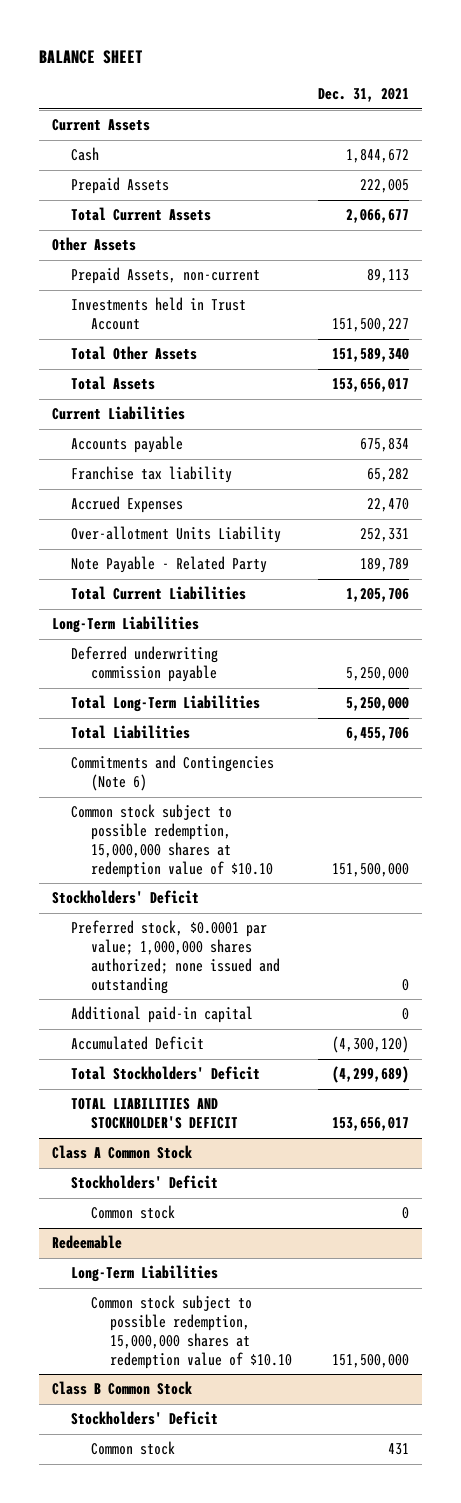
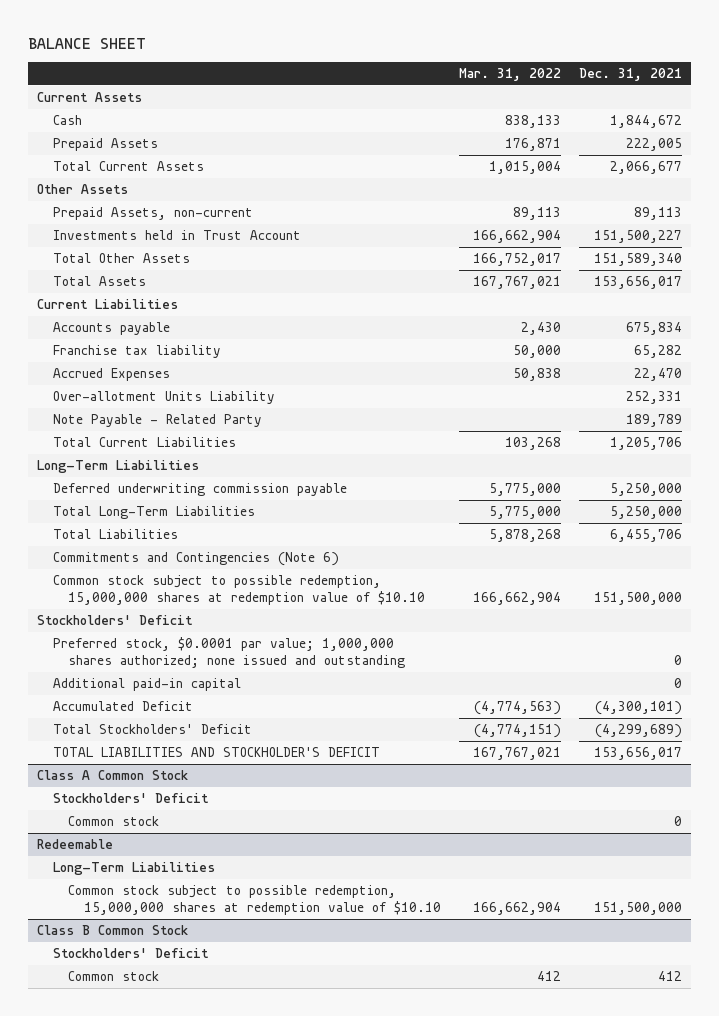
- | Dec. 31, 2021
+ | Mar. 31, 2022 | Dec. 31, 2021
- Accumulated Deficit | (4,300,120)
+ Accumulated Deficit | (4,774,563) | (4,300,101)
@ Class B Common Stock
- Common stock | 431
+ Common stock | 412 | 412

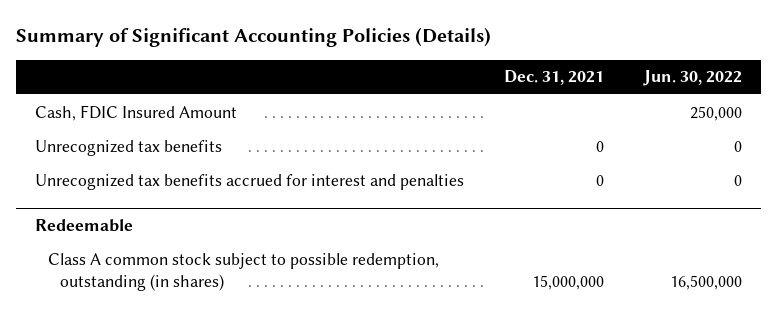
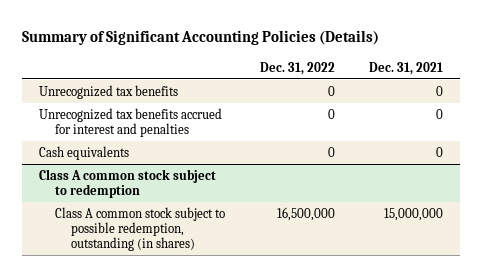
- | Dec. 31, 2021 | Jun. 30, 2022
+ | Dec. 31, 2022 | Dec. 31, 2021
- Cash, FDIC Insured Amount | | 250,000
- Redeemable
+ Cash equivalents | 0 | 0
+ Class A common stock subject to redemption

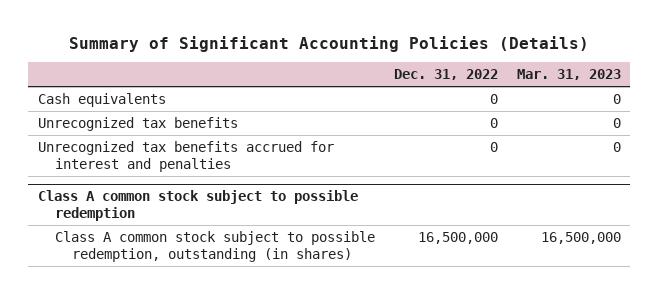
- | Dec. 31, 2022 | Dec. 31, 2021
+ | Dec. 31, 2022 | Mar. 31, 2023
moved up: Cash equivalents | 0 | 0
- Class A common stock subject to redemption
+ Class A common stock subject to possible redemption

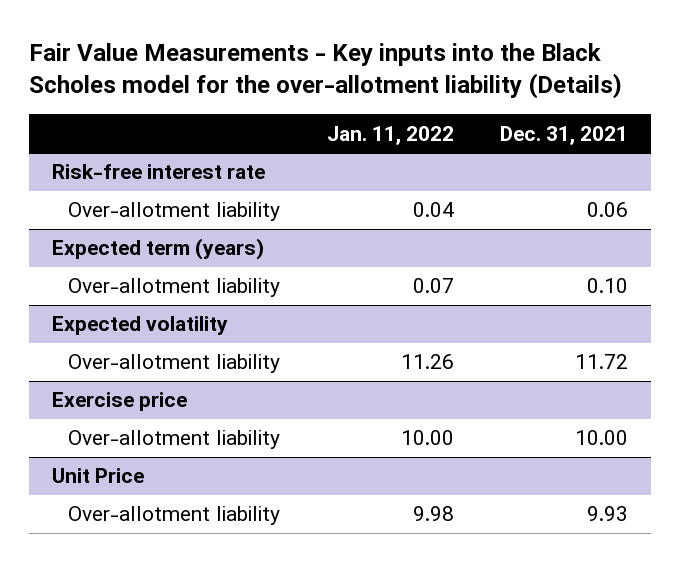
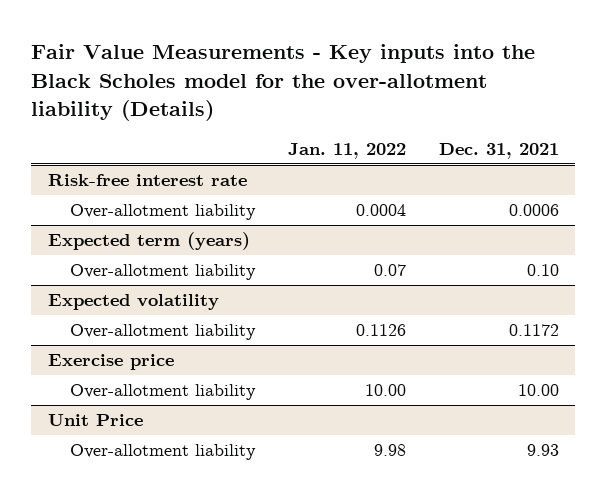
@ Risk-free interest rate
- Over-allotment liability | 0.04 | 0.06
+ Over-allotment liability | 0.0004 | 0.0006
@ Expected volatility
- Over-allotment liability | 11.26 | 11.72
+ Over-allotment liability | 0.1126 | 0.1172

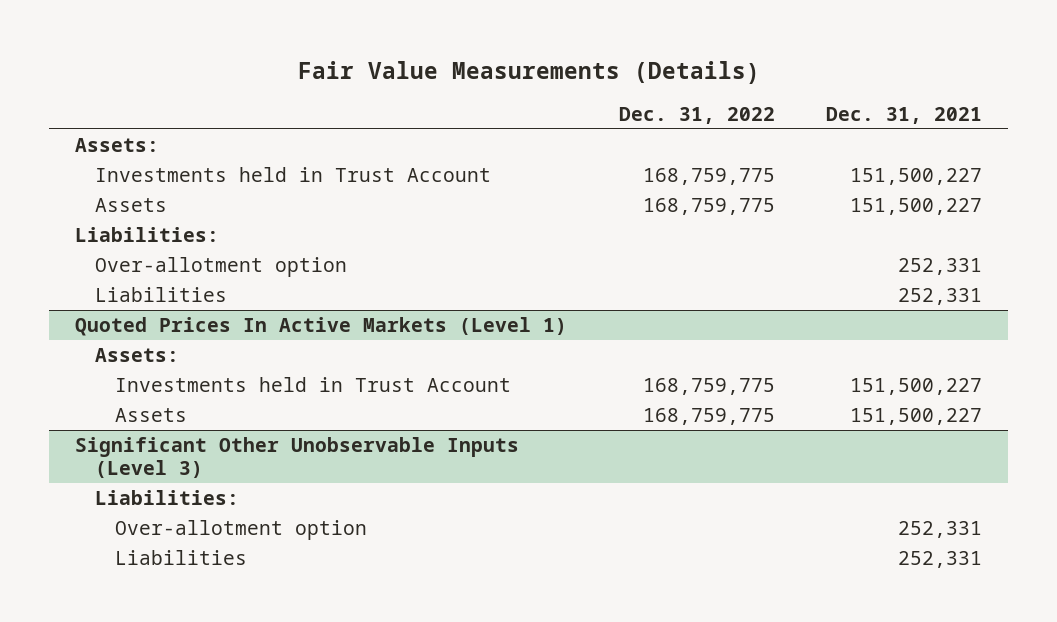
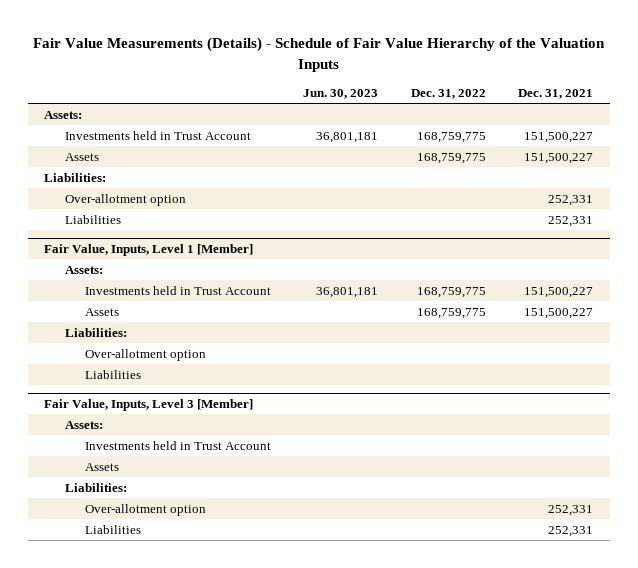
- Fair Value Measurements (Details)
+ Fair Value Measurements (Details) - Schedule of Fair Value Hierarchy of the Valuation Inputs
- | Dec. 31, 2022 | Dec. 31, 2021
+ | Jun. 30, 2023 | Dec. 31, 2022 | Dec. 31, 2021
- Quoted Prices In Active Markets (Level 1)
+ Fair Value, Inputs, Level 1 [Member]
- Significant Other Unobservable Inputs (Level 3)
+ Over-allotment option
+ Liabilities
+ Fair Value, Inputs, Level 3 [Member]
+ Assets:
+ Investments held in Trust Account
+ Assets
+ Liabilities:

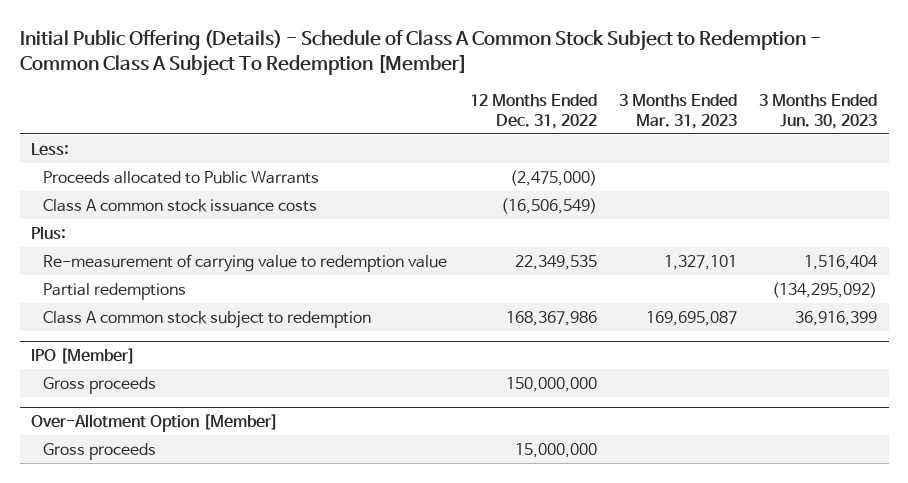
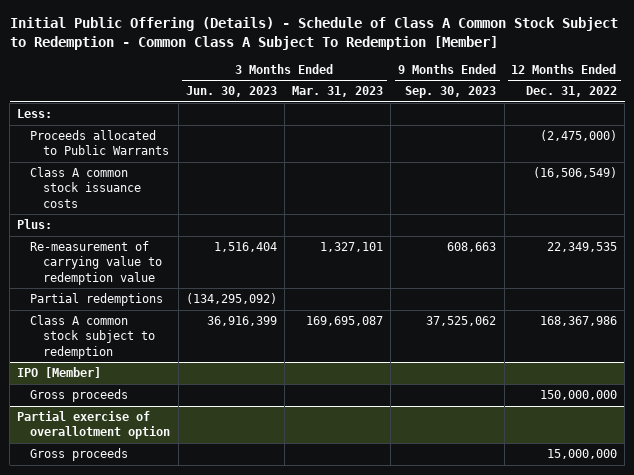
- | 12 Months Ended Dec. 31, 2022 | 3 Months Ended Mar. 31, 2023 | 3 Months Ended Jun. 30, 2023
+ | 3 Months Ended Jun. 30, 2023 | 3 Months Ended Mar. 31, 2023 | 9 Months Ended Sep. 30, 2023 | 12 Months Ended Dec. 31, 2022
- Over-Allotment Option [Member]
+ Partial exercise of overallotment option

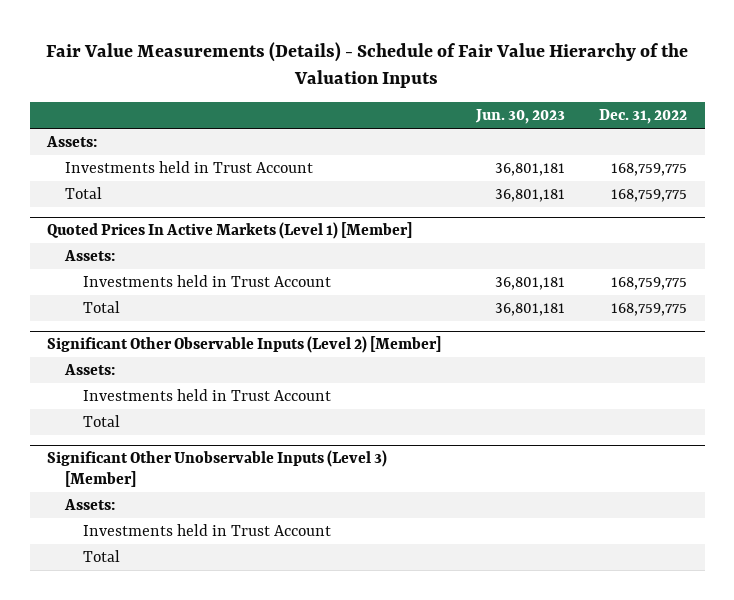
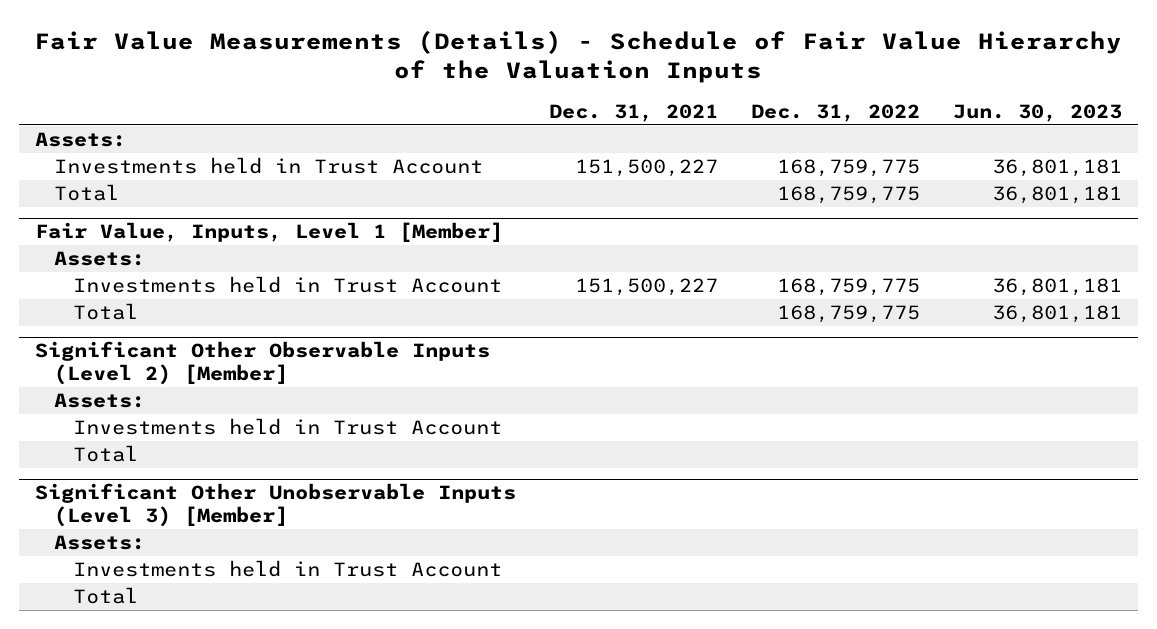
- | Jun. 30, 2023 | Dec. 31, 2022
+ | Dec. 31, 2021 | Dec. 31, 2022 | Jun. 30, 2023
- Quoted Prices In Active Markets (Level 1) [Member]
+ Fair Value, Inputs, Level 1 [Member]

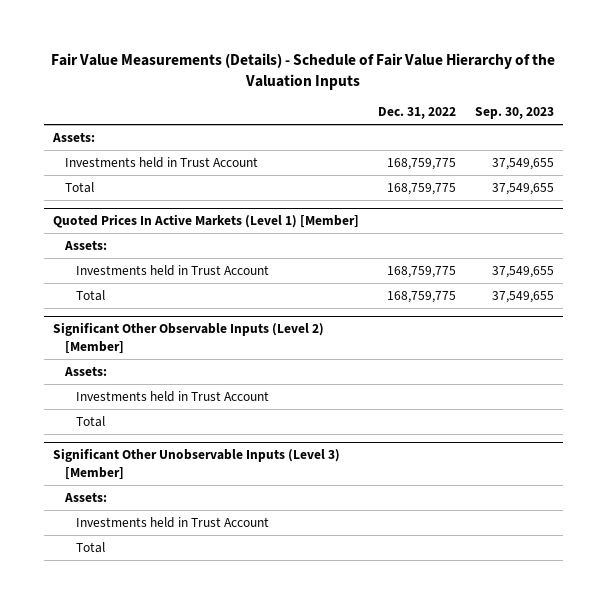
- | Dec. 31, 2021 | Dec. 31, 2022 | Jun. 30, 2023
+ | Dec. 31, 2022 | Sep. 30, 2023
- Fair Value, Inputs, Level 1 [Member]
+ Quoted Prices In Active Markets (Level 1) [Member]

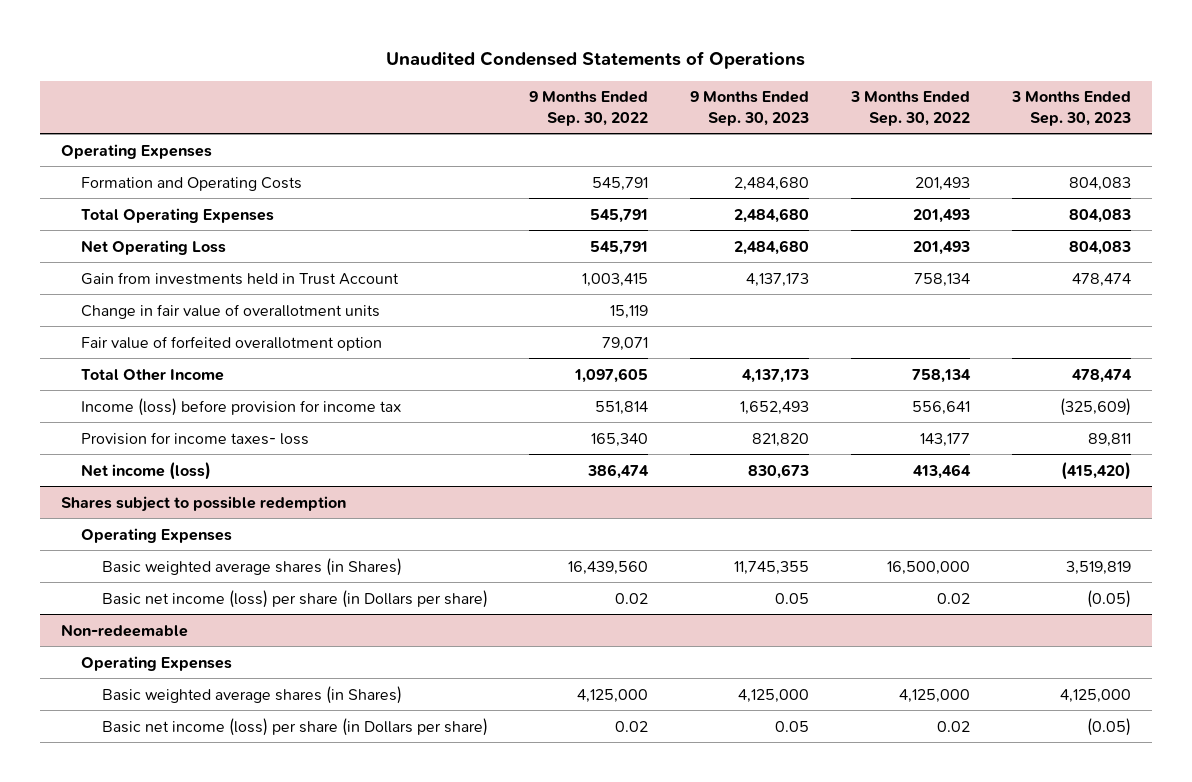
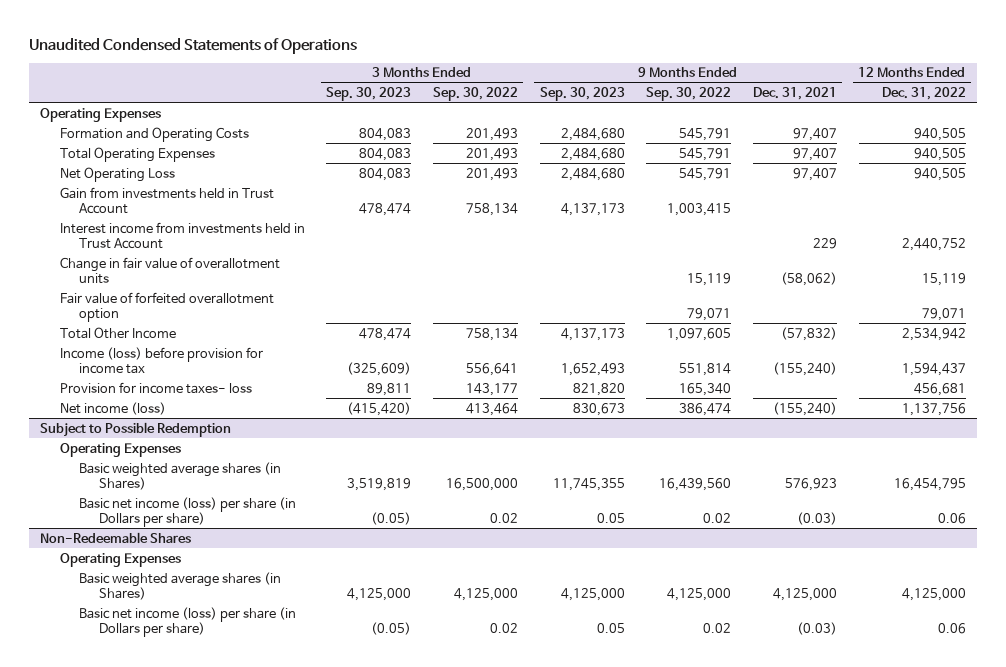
- | 9 Months Ended Sep. 30, 2022 | 9 Months Ended Sep. 30, 2023 | 3 Months Ended Sep. 30, 2022 | 3 Months Ended Sep. 30, 2023
+ | 3 Months Ended Sep. 30, 2023 | 3 Months Ended Sep. 30, 2022 | 9 Months Ended Sep. 30, 2023 | 9 Months Ended Sep. 30, 2022 | 9 Months Ended Dec. 31, 2021 | 12 Months Ended Dec. 31, 2022
+ Interest income from investments held in Trust Account | | | | | 229 | 2,440,752
- Shares subject to possible redemption
+ Subject to Possible Redemption
- Non-redeemable
+ Non-Redeemable Shares

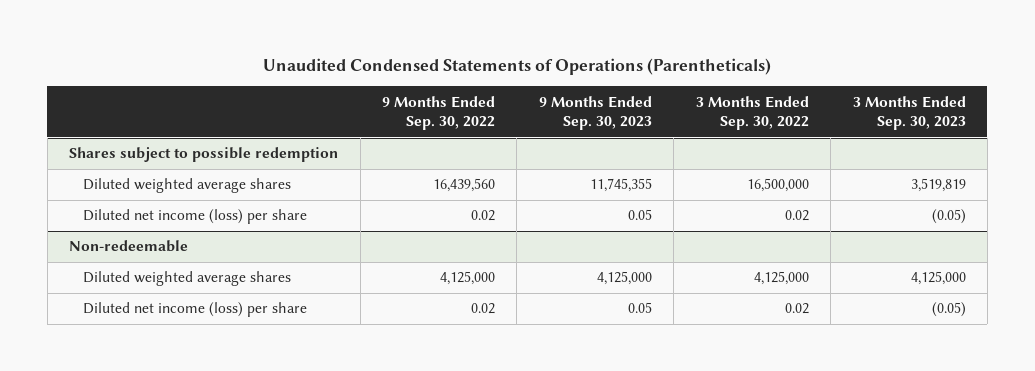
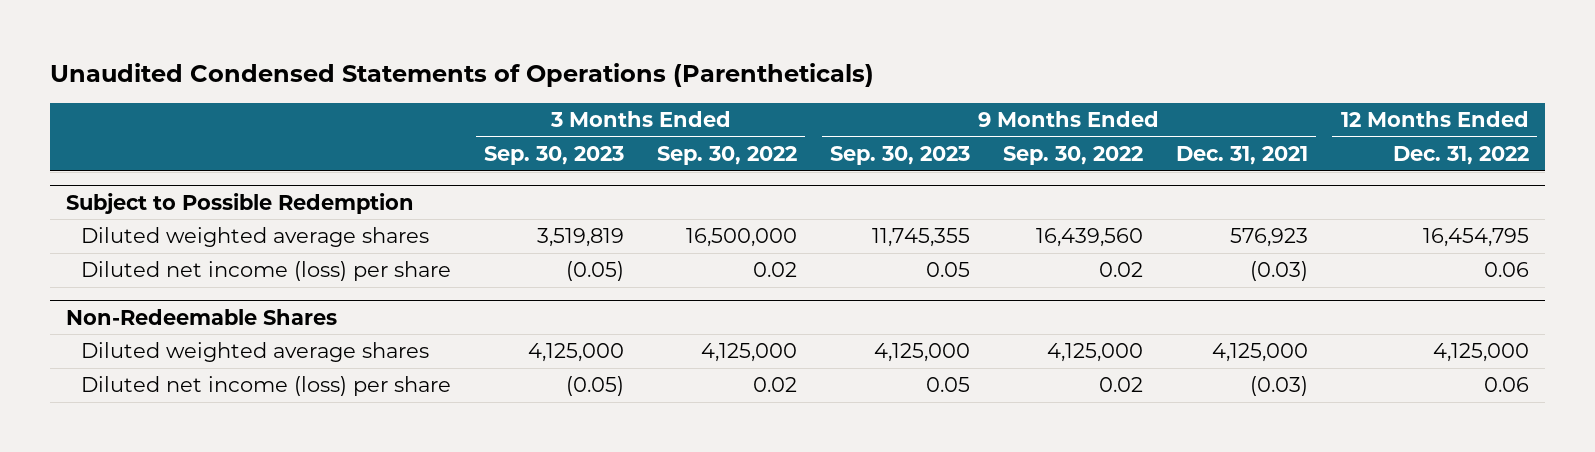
- | 9 Months Ended Sep. 30, 2022 | 9 Months Ended Sep. 30, 2023 | 3 Months Ended Sep. 30, 2022 | 3 Months Ended Sep. 30, 2023
+ | 3 Months Ended Sep. 30, 2023 | 3 Months Ended Sep. 30, 2022 | 9 Months Ended Sep. 30, 2023 | 9 Months Ended Sep. 30, 2022 | 9 Months Ended Dec. 31, 2021 | 12 Months Ended Dec. 31, 2022
- Shares subject to possible redemption
+ Subject to Possible Redemption
- Non-redeemable
+ Non-Redeemable Shares

